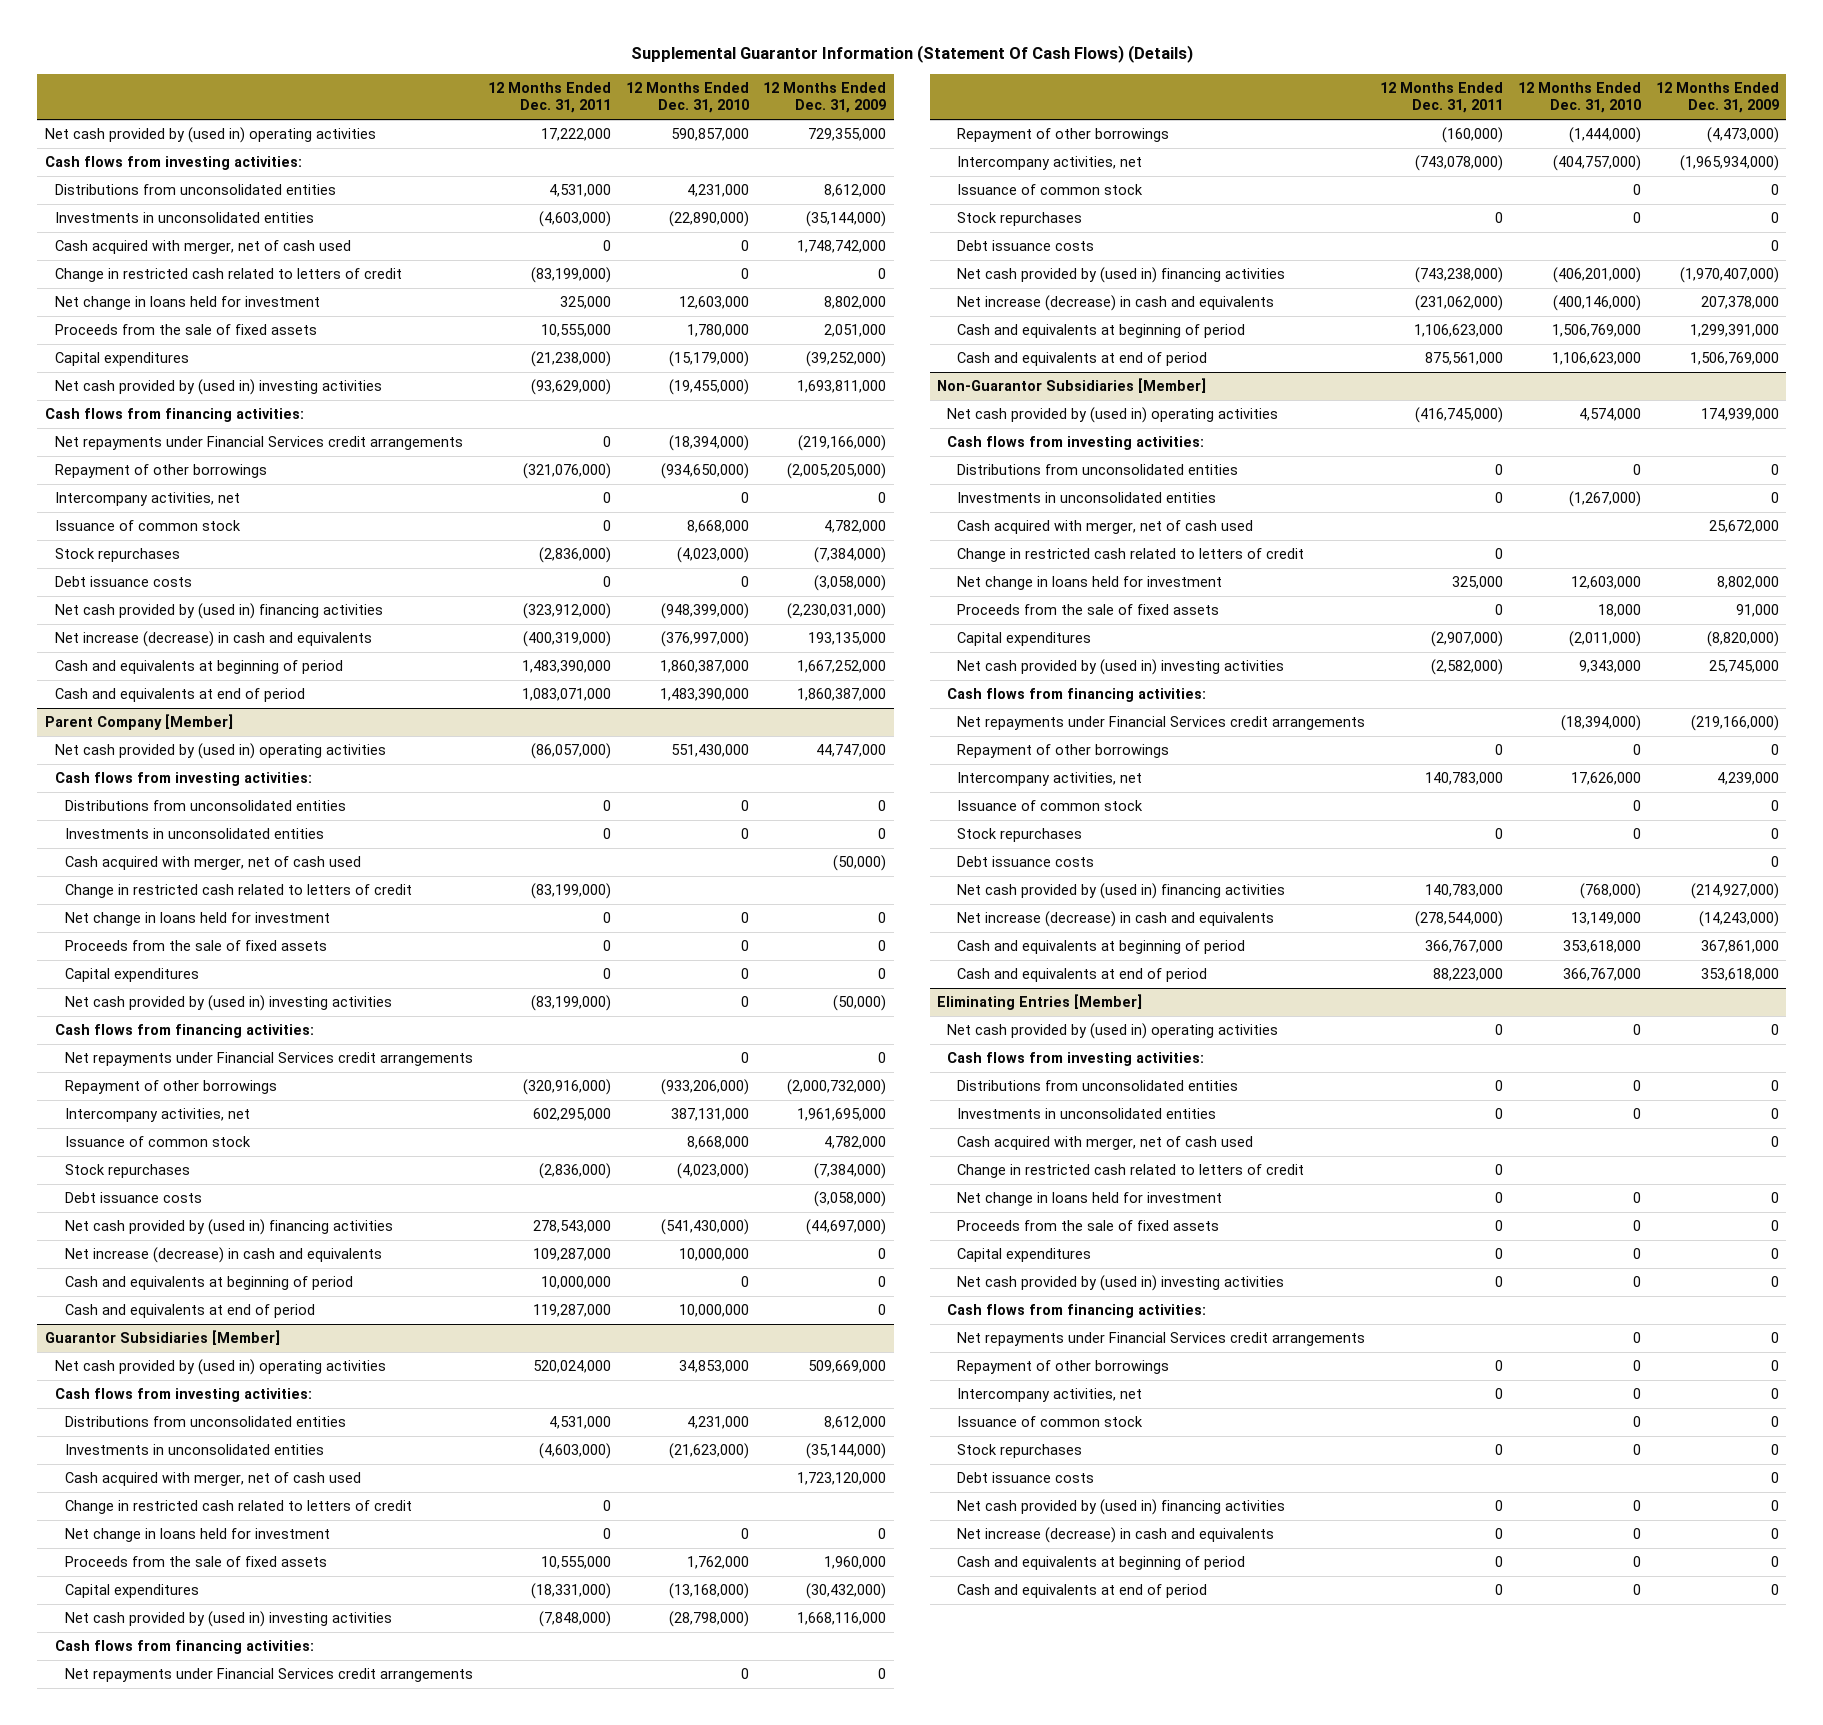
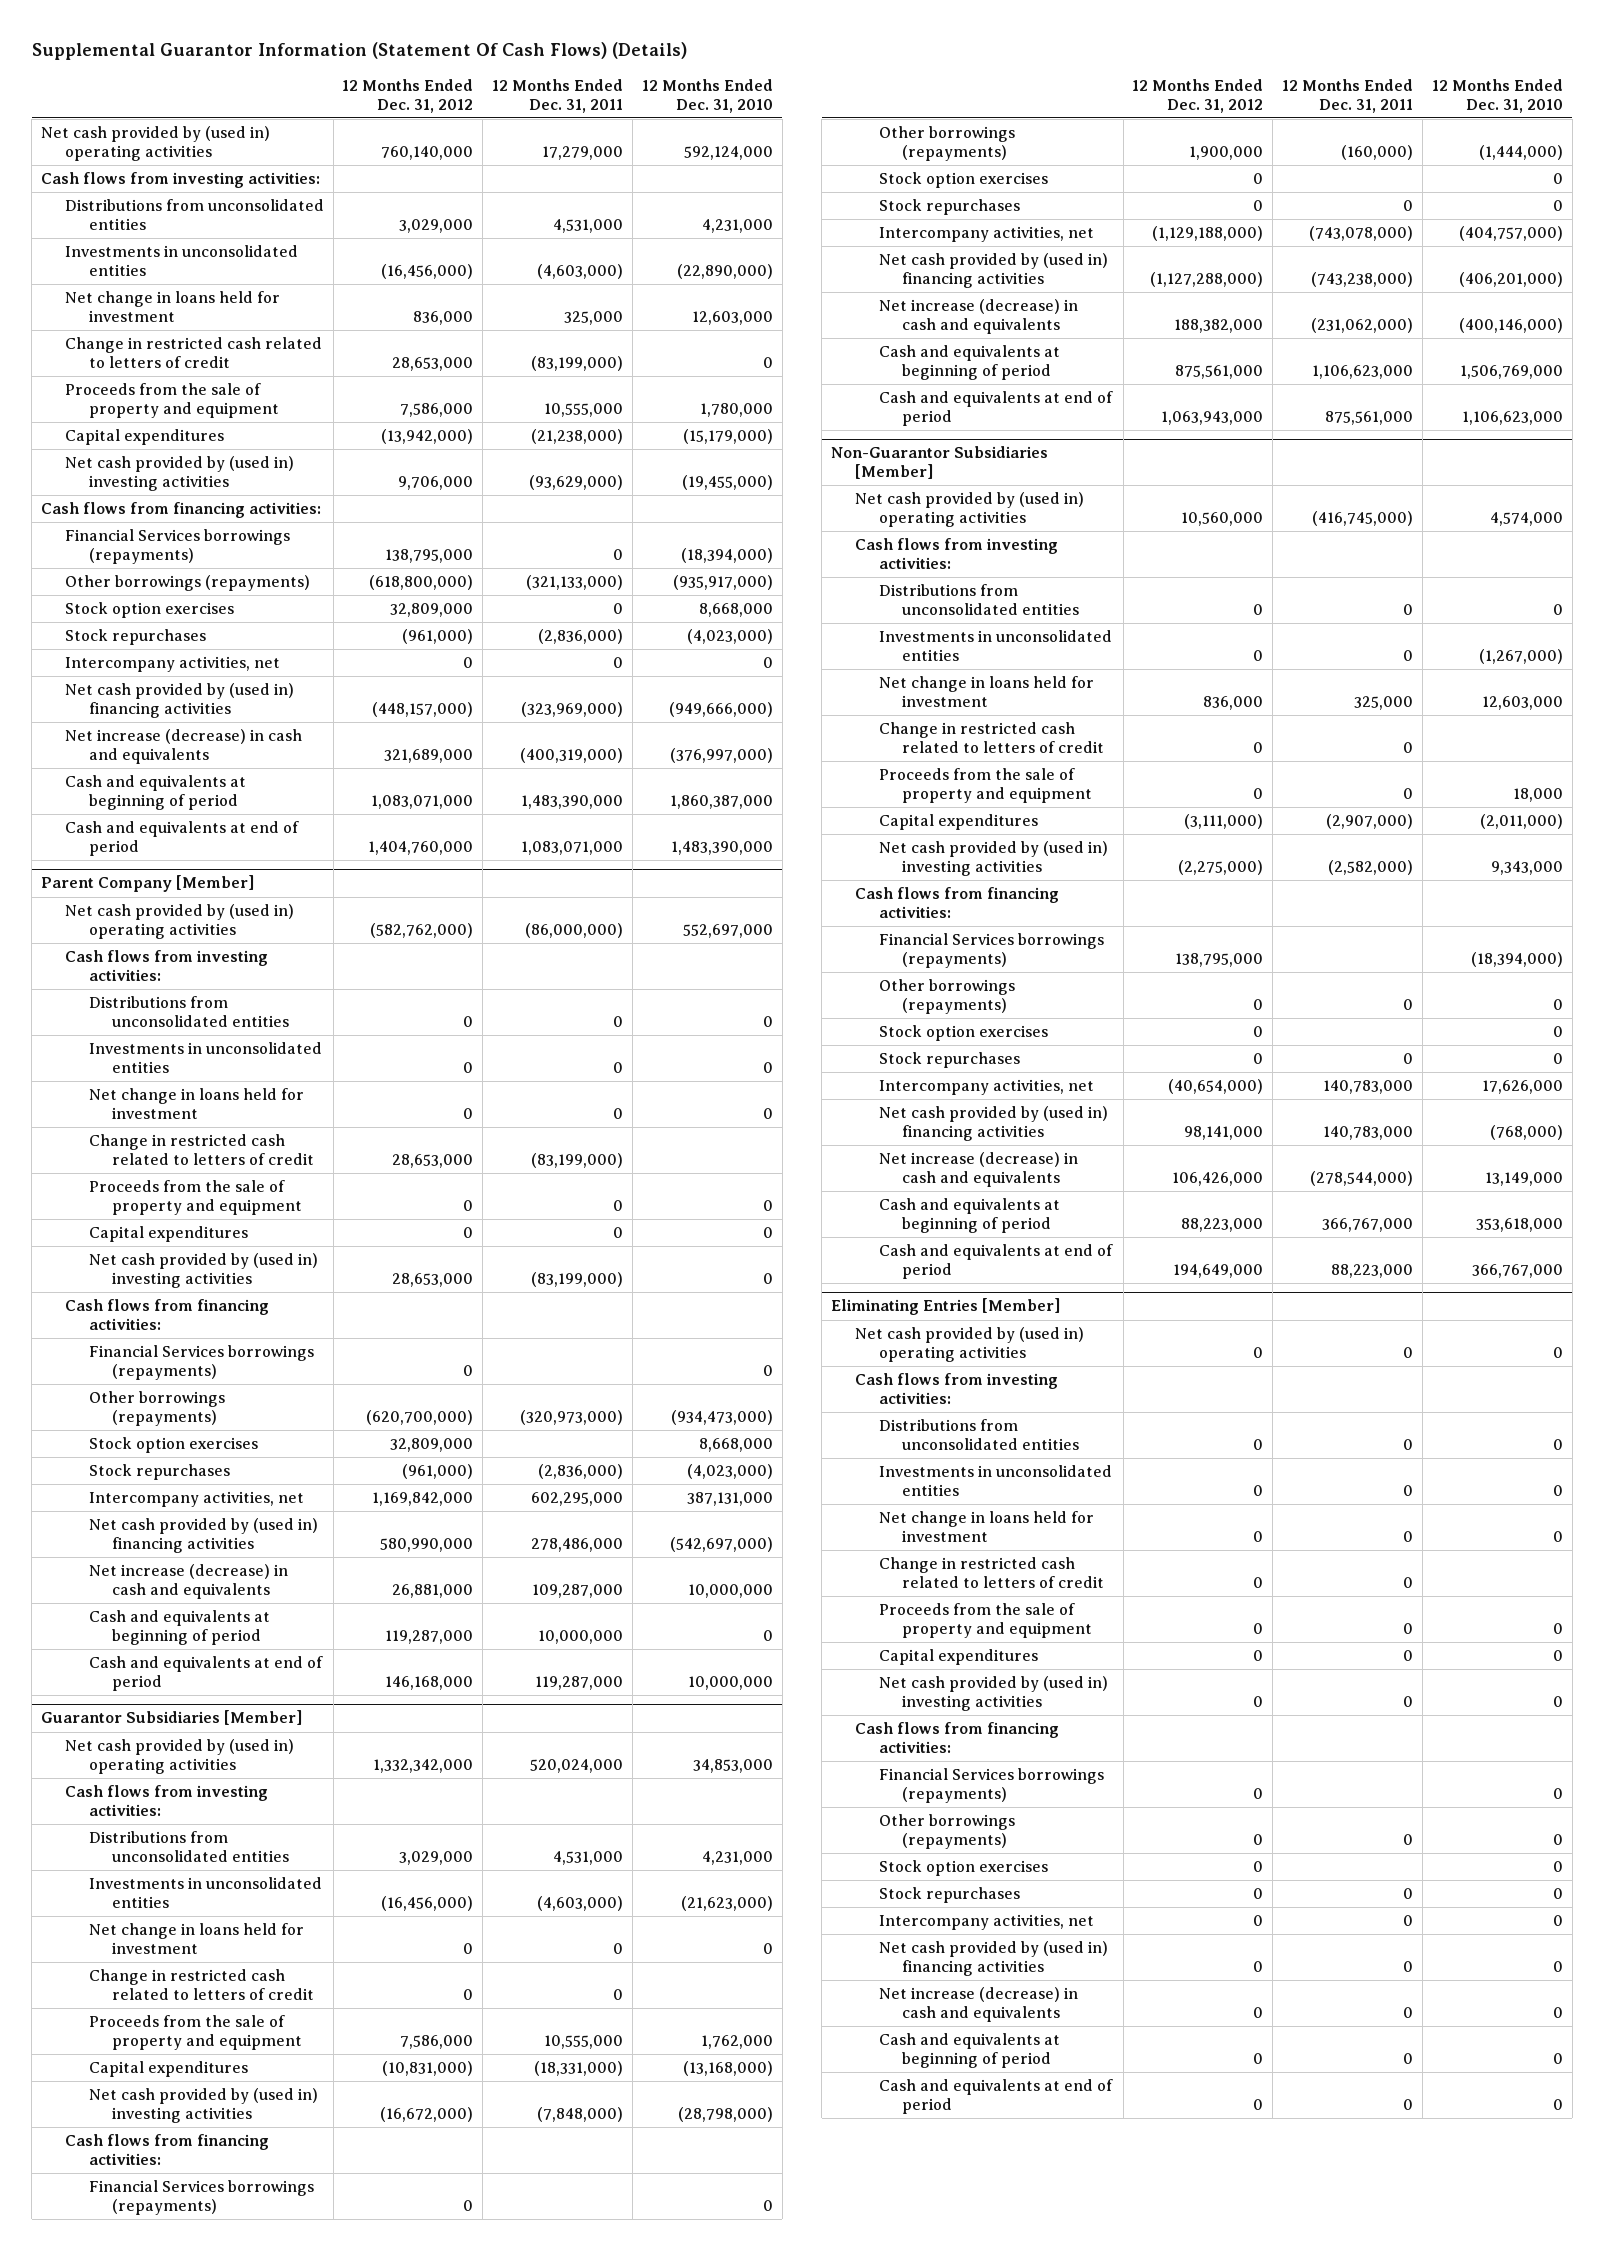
- | 12 Months Ended Dec. 31, 2011 | 12 Months Ended Dec. 31, 2010 | 12 Months Ended Dec. 31, 2009
+ | 12 Months Ended Dec. 31, 2012 | 12 Months Ended Dec. 31, 2011 | 12 Months Ended Dec. 31, 2010
- Net cash provided by (used in) operating activities | 17,222,000 | 590,857,000 | 729,355,000
+ Net cash provided by (used in) operating activities | 760,140,000 | 17,279,000 | 592,124,000
- Cash acquired with merger, net of cash used | 0 | 0 | 1,748,742,000
- Proceeds from the sale of fixed assets | 10,555,000 | 1,780,000 | 2,051,000
moved down: Change in restricted cash related to letters of credit | 28,653,000 | (83,199,000) | 0
+ Proceeds from the sale of property and equipment | 7,586,000 | 10,555,000 | 1,780,000
- Net repayments under Financial Services credit arrangements | 0 | (18,394,000) | (219,166,000)
- Repayment of other borrowings | (321,076,000) | (934,650,000) | (2,005,205,000)
- Issuance of common stock | 0 | 8,668,000 | 4,782,000
+ Financial Services borrowings (repayments) | 138,795,000 | 0 | (18,394,000)
+ Other borrowings (repayments) | (618,800,000) | (321,133,000) | (935,917,000)
+ Stock option exercises | 32,809,000 | 0 | 8,668,000
- Debt issuance costs | 0 | 0 | (3,058,000)
- Net cash provided by (used in) financing activities | (323,912,000) | (948,399,000) | (2,230,031,000)
moved down: Intercompany activities, net | 0 | 0 | 0
+ Net cash provided by (used in) financing activities | (448,157,000) | (323,969,000) | (949,666,000)
@ Parent Company [Member]
- Net cash provided by (used in) operating activities | (86,057,000) | 551,430,000 | 44,747,000
+ Net cash provided by (used in) operating activities | (582,762,000) | (86,000,000) | 552,697,000
- Cash acquired with merger, net of cash used | | | (50,000)
- Proceeds from the sale of fixed assets | 0 | 0 | 0
moved down: Change in restricted cash related to letters of credit | 28,653,000 | (83,199,000) |
+ Proceeds from the sale of property and equipment | 0 | 0 | 0
- Net repayments under Financial Services credit arrangements | | 0 | 0
- Repayment of other borrowings | (320,916,000) | (933,206,000) | (2,000,732,000)
- Issuance of common stock | | 8,668,000 | 4,782,000
+ Financial Services borrowings (repayments) | 0 | | 0
+ Other borrowings (repayments) | (620,700,000) | (320,973,000) | (934,473,000)
+ Stock option exercises | 32,809,000 | | 8,668,000
- Debt issuance costs | | | (3,058,000)
- Net cash provided by (used in) financing activities | 278,543,000 | (541,430,000) | (44,697,000)
moved down: Intercompany activities, net | 1,169,842,000 | 602,295,000 | 387,131,000
+ Net cash provided by (used in) financing activities | 580,990,000 | 278,486,000 | (542,697,000)
@ Guarantor Subsidiaries [Member]
- Cash acquired with merger, net of cash used | | | 1,723,120,000
- Proceeds from the sale of fixed assets | 10,555,000 | 1,762,000 | 1,960,000
moved down: Change in restricted cash related to letters of credit | 0 | 0 |
+ Proceeds from the sale of property and equipment | 7,586,000 | 10,555,000 | 1,762,000
- Net repayments under Financial Services credit arrangements | | 0 | 0
- Repayment of other borrowings | (160,000) | (1,444,000) | (4,473,000)
- Issuance of common stock | | 0 | 0
+ Financial Services borrowings (repayments) | 0 | | 0
+ Other borrowings (repayments) | 1,900,000 | (160,000) | (1,444,000)
+ Stock option exercises | 0 | | 0
- Debt issuance costs | | | 0
moved down: Intercompany activities, net | (1,129,188,000) | (743,078,000) | (404,757,000)
@ Non-Guarantor Subsidiaries [Member]
- Cash acquired with merger, net of cash used | | | 25,672,000
- Proceeds from the sale of fixed assets | 0 | 18,000 | 91,000
moved down: Change in restricted cash related to letters of credit | 0 | 0 |
+ Proceeds from the sale of property and equipment | 0 | 0 | 18,000
- Net repayments under Financial Services credit arrangements | | (18,394,000) | (219,166,000)
- Repayment of other borrowings | 0 | 0 | 0
- Issuance of common stock | | 0 | 0
+ Financial Services borrowings (repayments) | 138,795,000 | | (18,394,000)
+ Other borrowings (repayments) | 0 | 0 | 0
+ Stock option exercises | 0 | | 0
- Debt issuance costs | | | 0
moved down: Intercompany activities, net | (40,654,000) | 140,783,000 | 17,626,000
@ Eliminating Entries [Member]
- Cash acquired with merger, net of cash used | | | 0
- Proceeds from the sale of fixed assets | 0 | 0 | 0
moved down: Change in restricted cash related to letters of credit | 0 | 0 |
+ Proceeds from the sale of property and equipment | 0 | 0 | 0
- Net repayments under Financial Services credit arrangements | | 0 | 0
- Repayment of other borrowings | 0 | 0 | 0
- Issuance of common stock | | 0 | 0
+ Financial Services borrowings (repayments) | 0 | | 0
+ Other borrowings (repayments) | 0 | 0 | 0
+ Stock option exercises | 0 | | 0
- Debt issuance costs | | | 0
moved down: Intercompany activities, net | 0 | 0 | 0

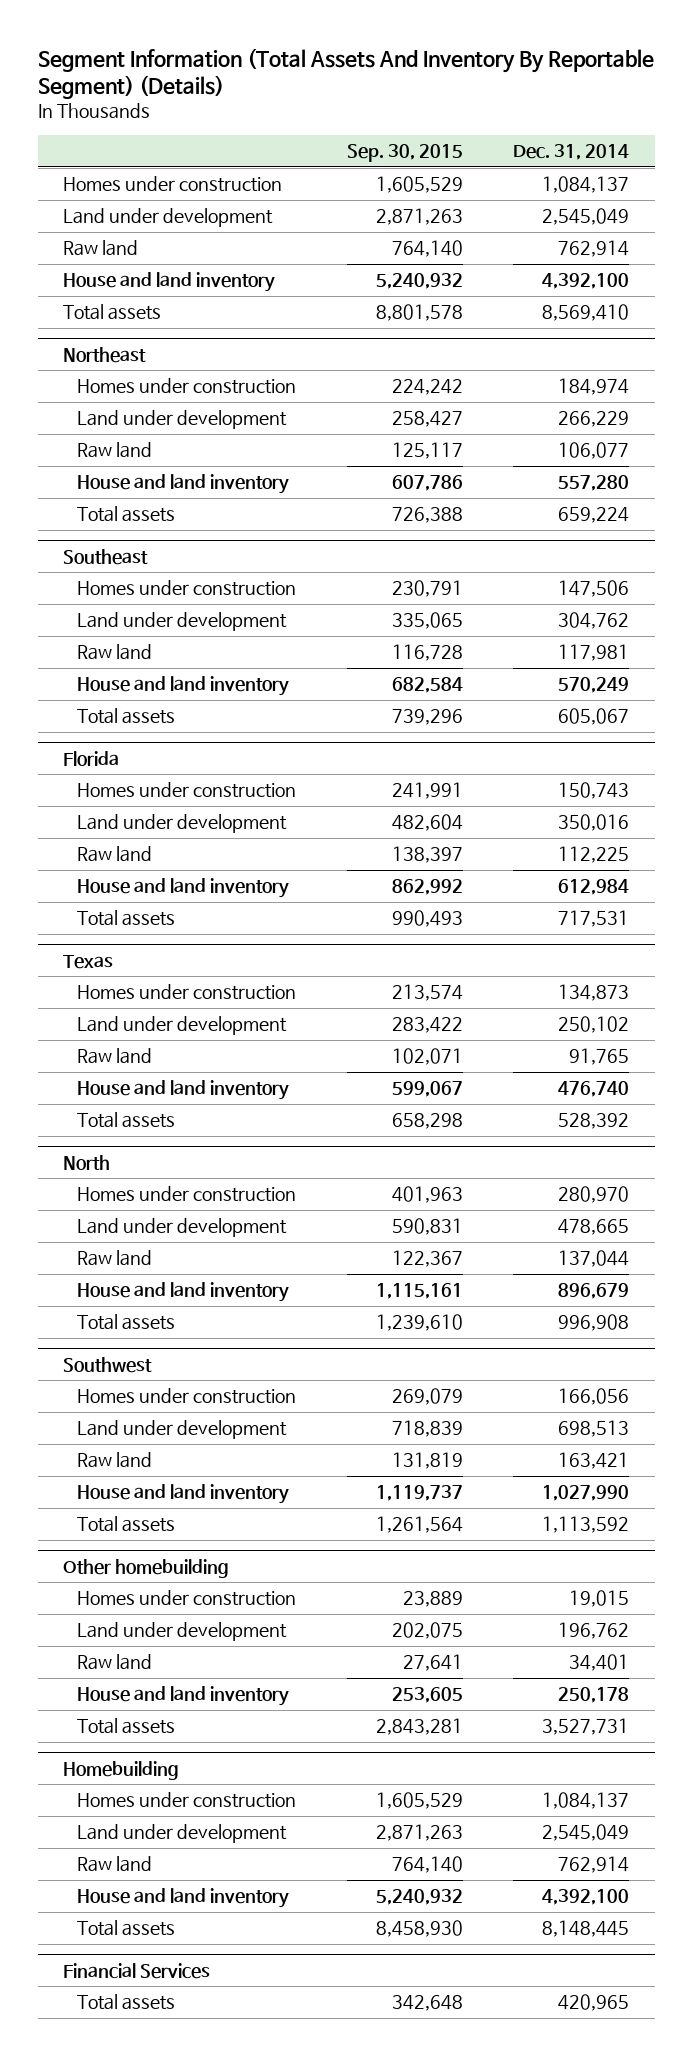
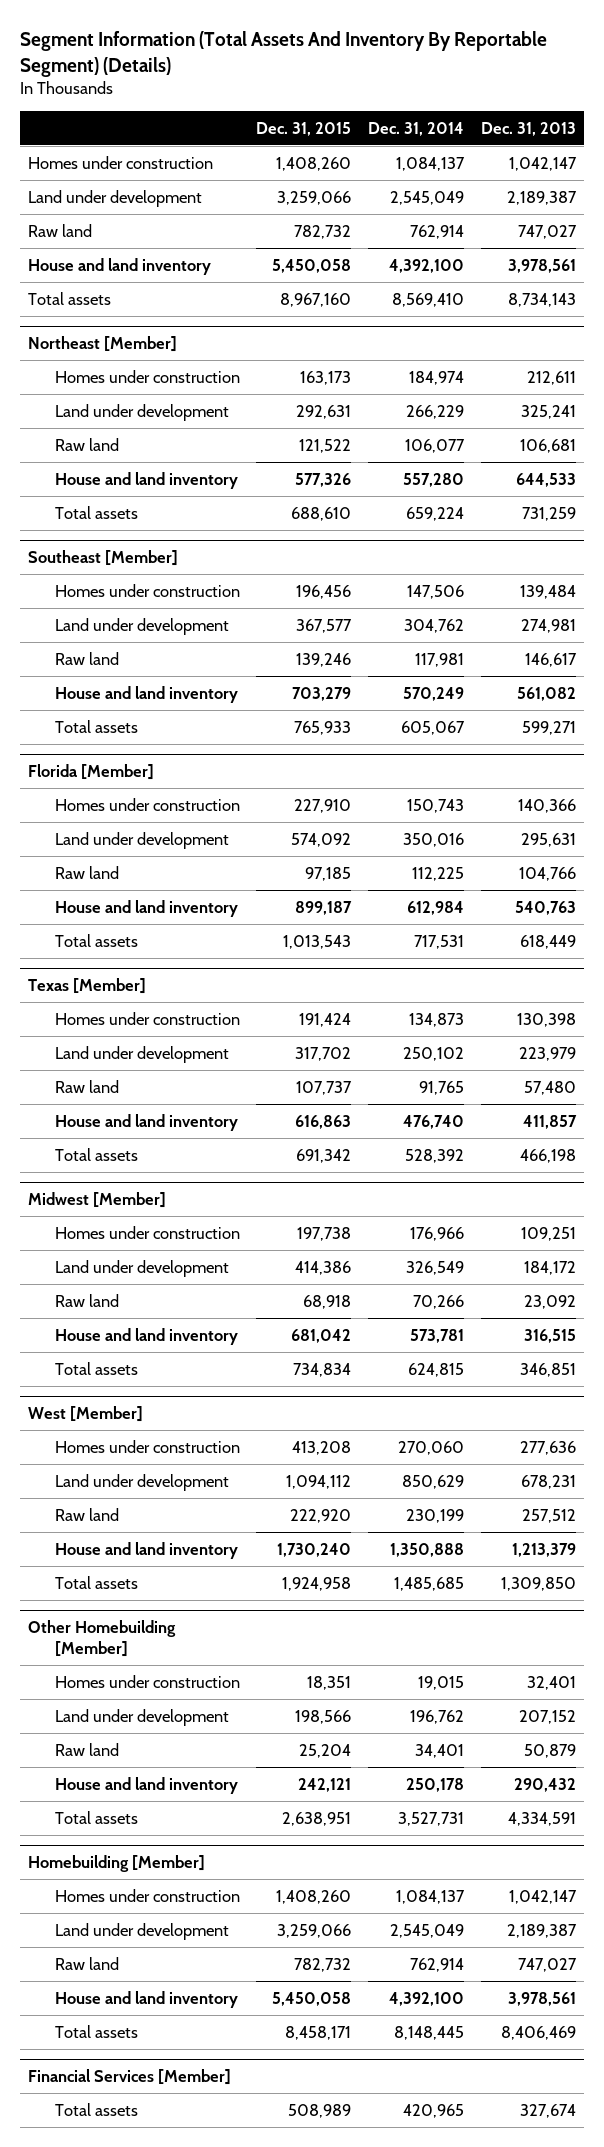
- | Sep. 30, 2015 | Dec. 31, 2014
+ | Dec. 31, 2015 | Dec. 31, 2014 | Dec. 31, 2013
- Northeast
+ Northeast [Member]
- Southeast
+ Southeast [Member]
- Florida
+ Florida [Member]
- Texas
+ Texas [Member]
- North
- Homes under construction | 401,963 | 280,970
- Land under development | 590,831 | 478,665
- Raw land | 122,367 | 137,044
- House and land inventory | 1,115,161 | 896,679
- Total assets | 1,239,610 | 996,908
- Southwest
- Homes under construction | 269,079 | 166,056
- Land under development | 718,839 | 698,513
- Raw land | 131,819 | 163,421
- House and land inventory | 1,119,737 | 1,027,990
- Total assets | 1,261,564 | 1,113,592
- Other homebuilding
+ Midwest [Member]
+ Homes under construction | 197,738 | 176,966 | 109,251
+ Land under development | 414,386 | 326,549 | 184,172
+ Raw land | 68,918 | 70,266 | 23,092
+ House and land inventory | 681,042 | 573,781 | 316,515
+ Total assets | 734,834 | 624,815 | 346,851
+ West [Member]
+ Homes under construction | 413,208 | 270,060 | 277,636
+ Land under development | 1,094,112 | 850,629 | 678,231
+ Raw land | 222,920 | 230,199 | 257,512
+ House and land inventory | 1,730,240 | 1,350,888 | 1,213,379
+ Total assets | 1,924,958 | 1,485,685 | 1,309,850
+ Other Homebuilding [Member]
- Homebuilding
+ Homebuilding [Member]
- Financial Services
+ Financial Services [Member]

